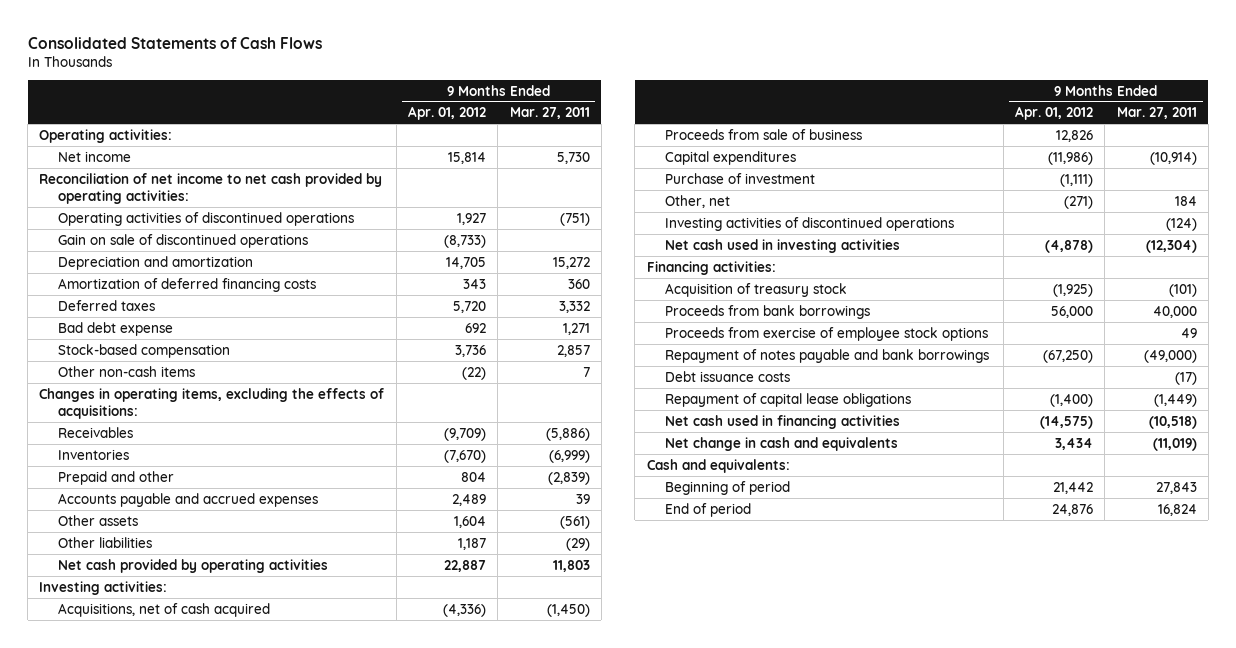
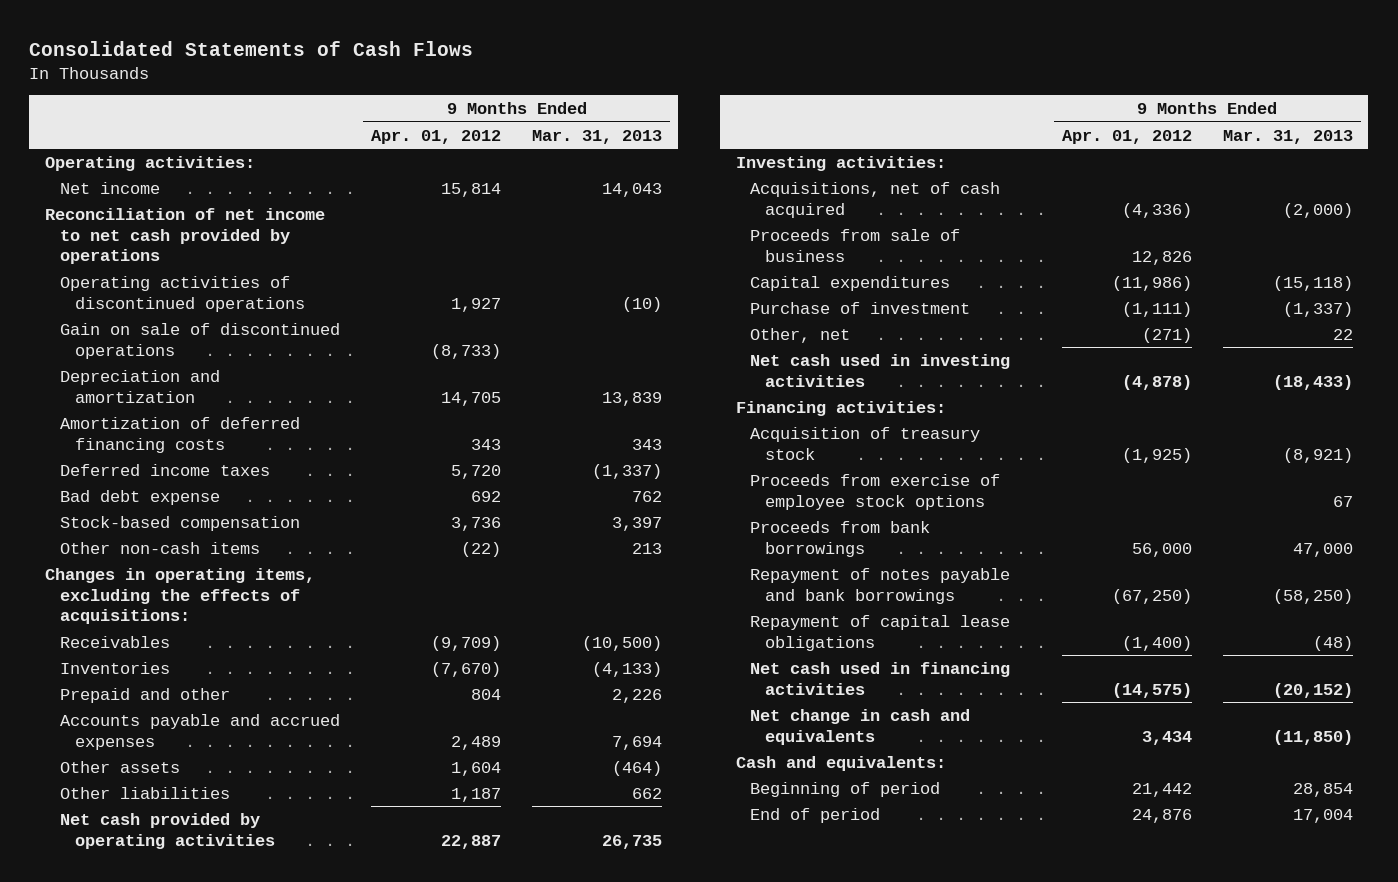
- | 9 Months Ended Apr. 01, 2012 | 9 Months Ended Mar. 27, 2011
+ | 9 Months Ended Apr. 01, 2012 | 9 Months Ended Mar. 31, 2013
- Reconciliation of net income to net cash provided by operating activities:
+ Reconciliation of net income to net cash provided by operations
- Deferred taxes | 5,720 | 3,332
+ Deferred income taxes | 5,720 | (1,337)
- Investing activities of discontinued operations | | (124)
moved down: Proceeds from bank borrowings | 56,000 | 47,000
- Debt issuance costs | | (17)

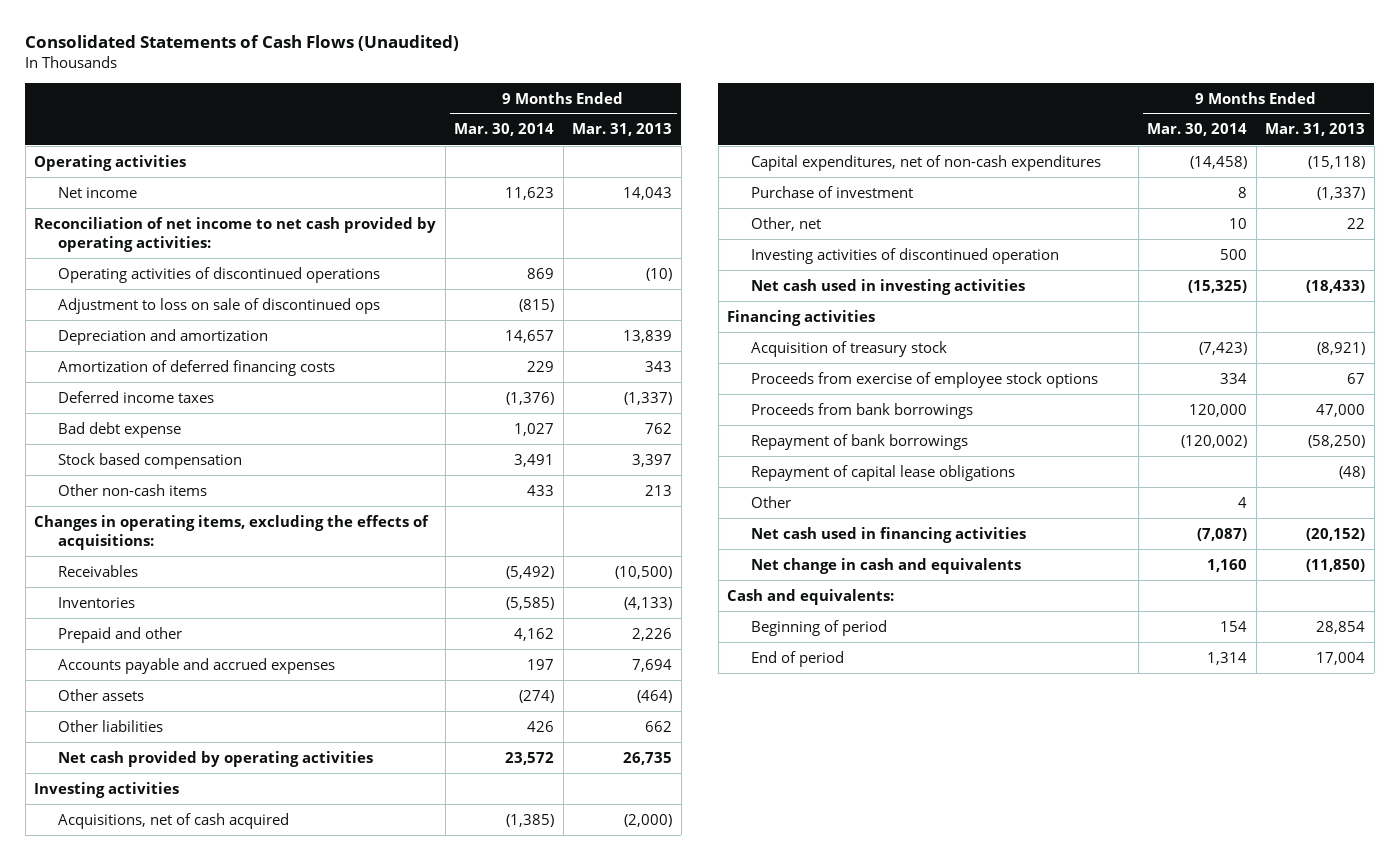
- Consolidated Statements of Cash Flows
+ Consolidated Statements of Cash Flows (Unaudited)
- | 9 Months Ended Apr. 01, 2012 | 9 Months Ended Mar. 31, 2013
+ | 9 Months Ended Mar. 30, 2014 | 9 Months Ended Mar. 31, 2013
- Operating activities:
+ Operating activities
- Reconciliation of net income to net cash provided by operations
+ Reconciliation of net income to net cash provided by operating activities:
- Gain on sale of discontinued operations | (8,733) |
+ Adjustment to loss on sale of discontinued ops | (815) |
- Stock-based compensation | 3,736 | 3,397
+ Stock based compensation | 3,491 | 3,397
- Investing activities:
+ Investing activities
- Proceeds from sale of business | 12,826 |
- Capital expenditures | (11,986) | (15,118)
+ Capital expenditures, net of non-cash expenditures | (14,458) | (15,118)
+ Investing activities of discontinued operation | 500 |
- Financing activities:
+ Financing activities
- Repayment of notes payable and bank borrowings | (67,250) | (58,250)
+ Repayment of bank borrowings | (120,002) | (58,250)
+ Other | 4 |

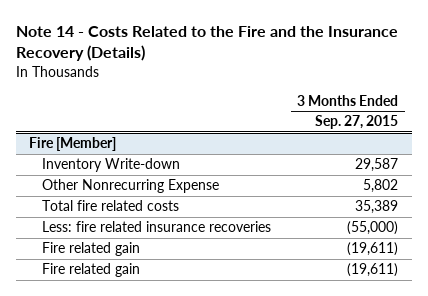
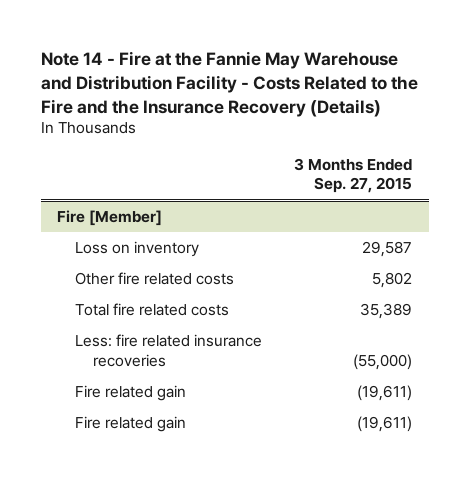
- Note 14 - Costs Related to the Fire and the Insurance Recovery (Details)
+ Note 14 - Fire at the Fannie May Warehouse and Distribution Facility - Costs Related to the Fire and the Insurance Recovery (Details)
@ Fire [Member]
- Inventory Write-down | 29,587
- Other Nonrecurring Expense | 5,802
+ Loss on inventory | 29,587
+ Other fire related costs | 5,802

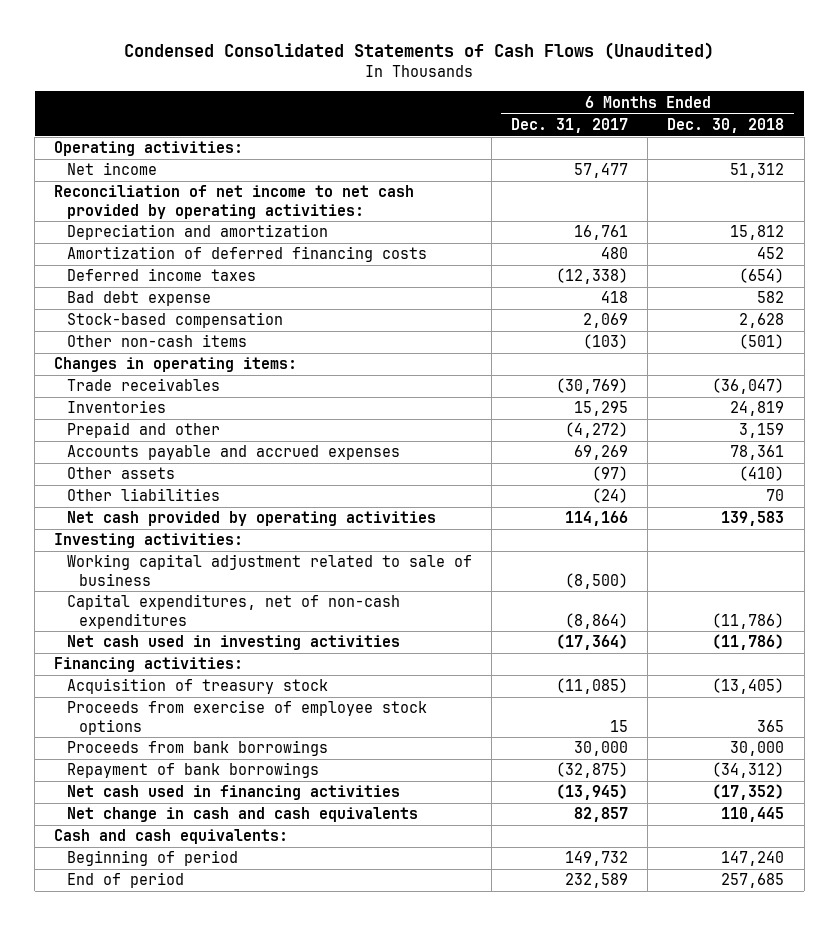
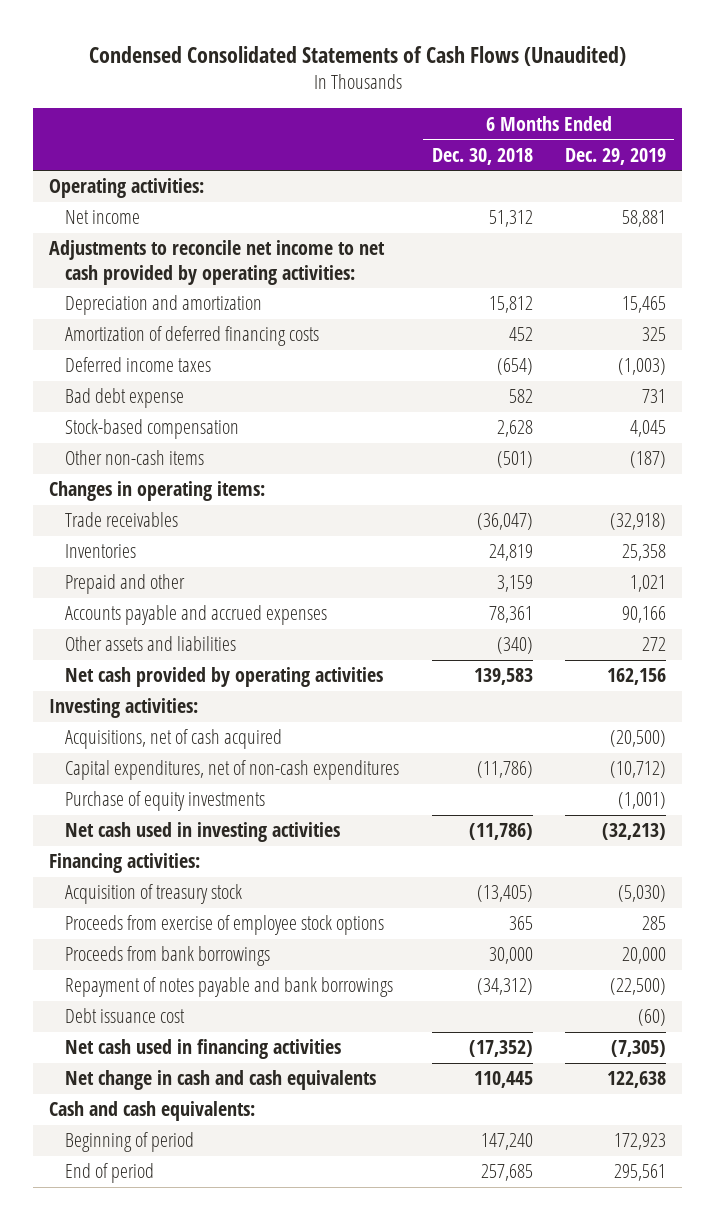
- | 6 Months Ended Dec. 31, 2017 | 6 Months Ended Dec. 30, 2018
+ | 6 Months Ended Dec. 30, 2018 | 6 Months Ended Dec. 29, 2019
- Reconciliation of net income to net cash provided by operating activities:
+ Adjustments to reconcile net income to net cash provided by operating activities:
- Other assets | (97) | (410)
- Other liabilities | (24) | 70
+ Other assets and liabilities | (340) | 272
- Working capital adjustment related to sale of business | (8,500) |
+ Acquisitions, net of cash acquired | | (20,500)
+ Purchase of equity investments | | (1,001)
- Repayment of bank borrowings | (32,875) | (34,312)
+ Repayment of notes payable and bank borrowings | (34,312) | (22,500)
+ Debt issuance cost | | (60)

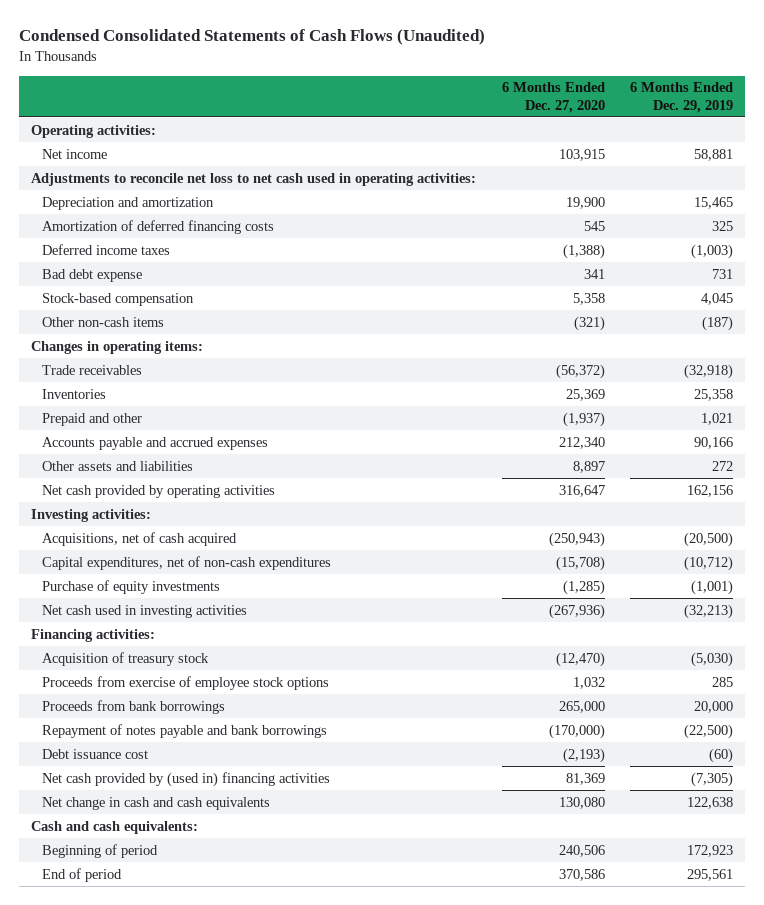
- | 6 Months Ended Dec. 30, 2018 | 6 Months Ended Dec. 29, 2019
+ | 6 Months Ended Dec. 27, 2020 | 6 Months Ended Dec. 29, 2019
- Adjustments to reconcile net income to net cash provided by operating activities:
+ Adjustments to reconcile net loss to net cash used in operating activities:
- Net cash used in financing activities | (17,352) | (7,305)
+ Net cash provided by (used in) financing activities | 81,369 | (7,305)

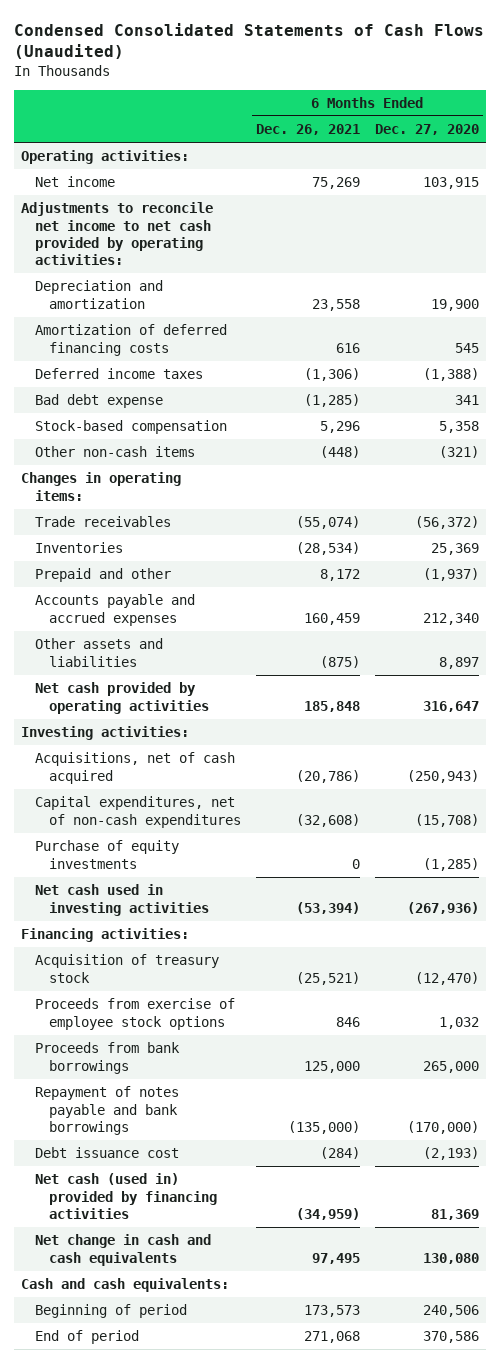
- | 6 Months Ended Dec. 27, 2020 | 6 Months Ended Dec. 29, 2019
+ | 6 Months Ended Dec. 26, 2021 | 6 Months Ended Dec. 27, 2020
- Adjustments to reconcile net loss to net cash used in operating activities:
+ Adjustments to reconcile net income to net cash provided by operating activities:
- Net cash provided by (used in) financing activities | 81,369 | (7,305)
+ Net cash (used in) provided by financing activities | (34,959) | 81,369

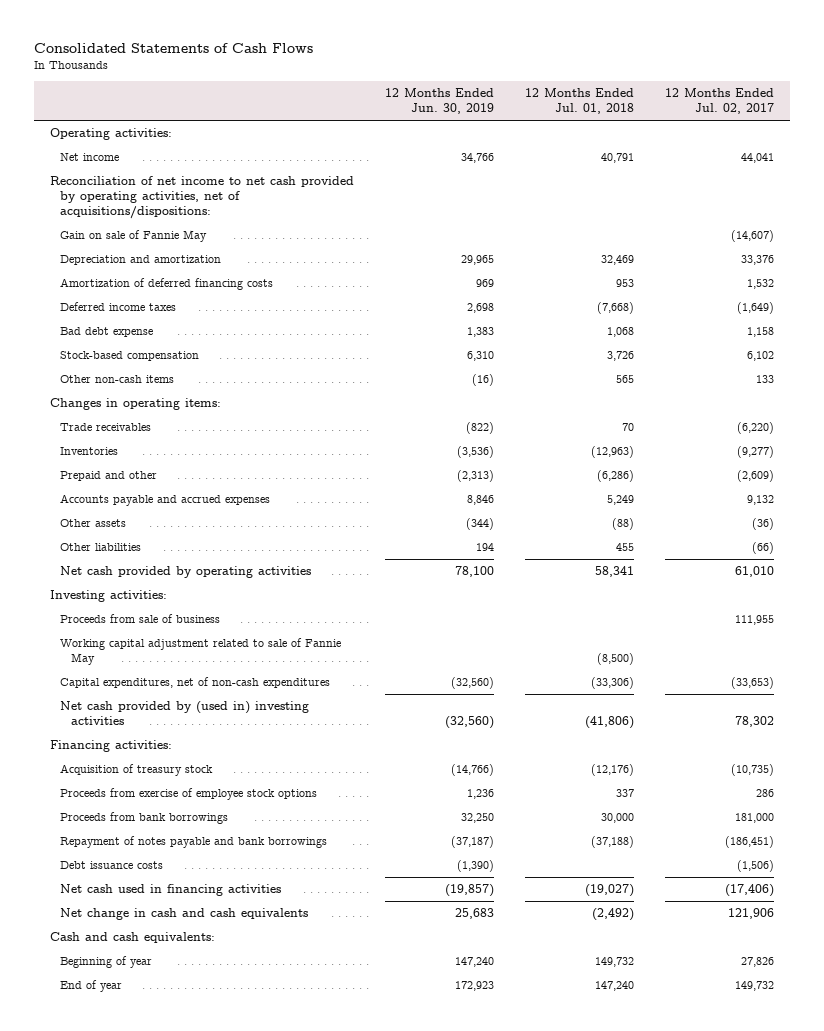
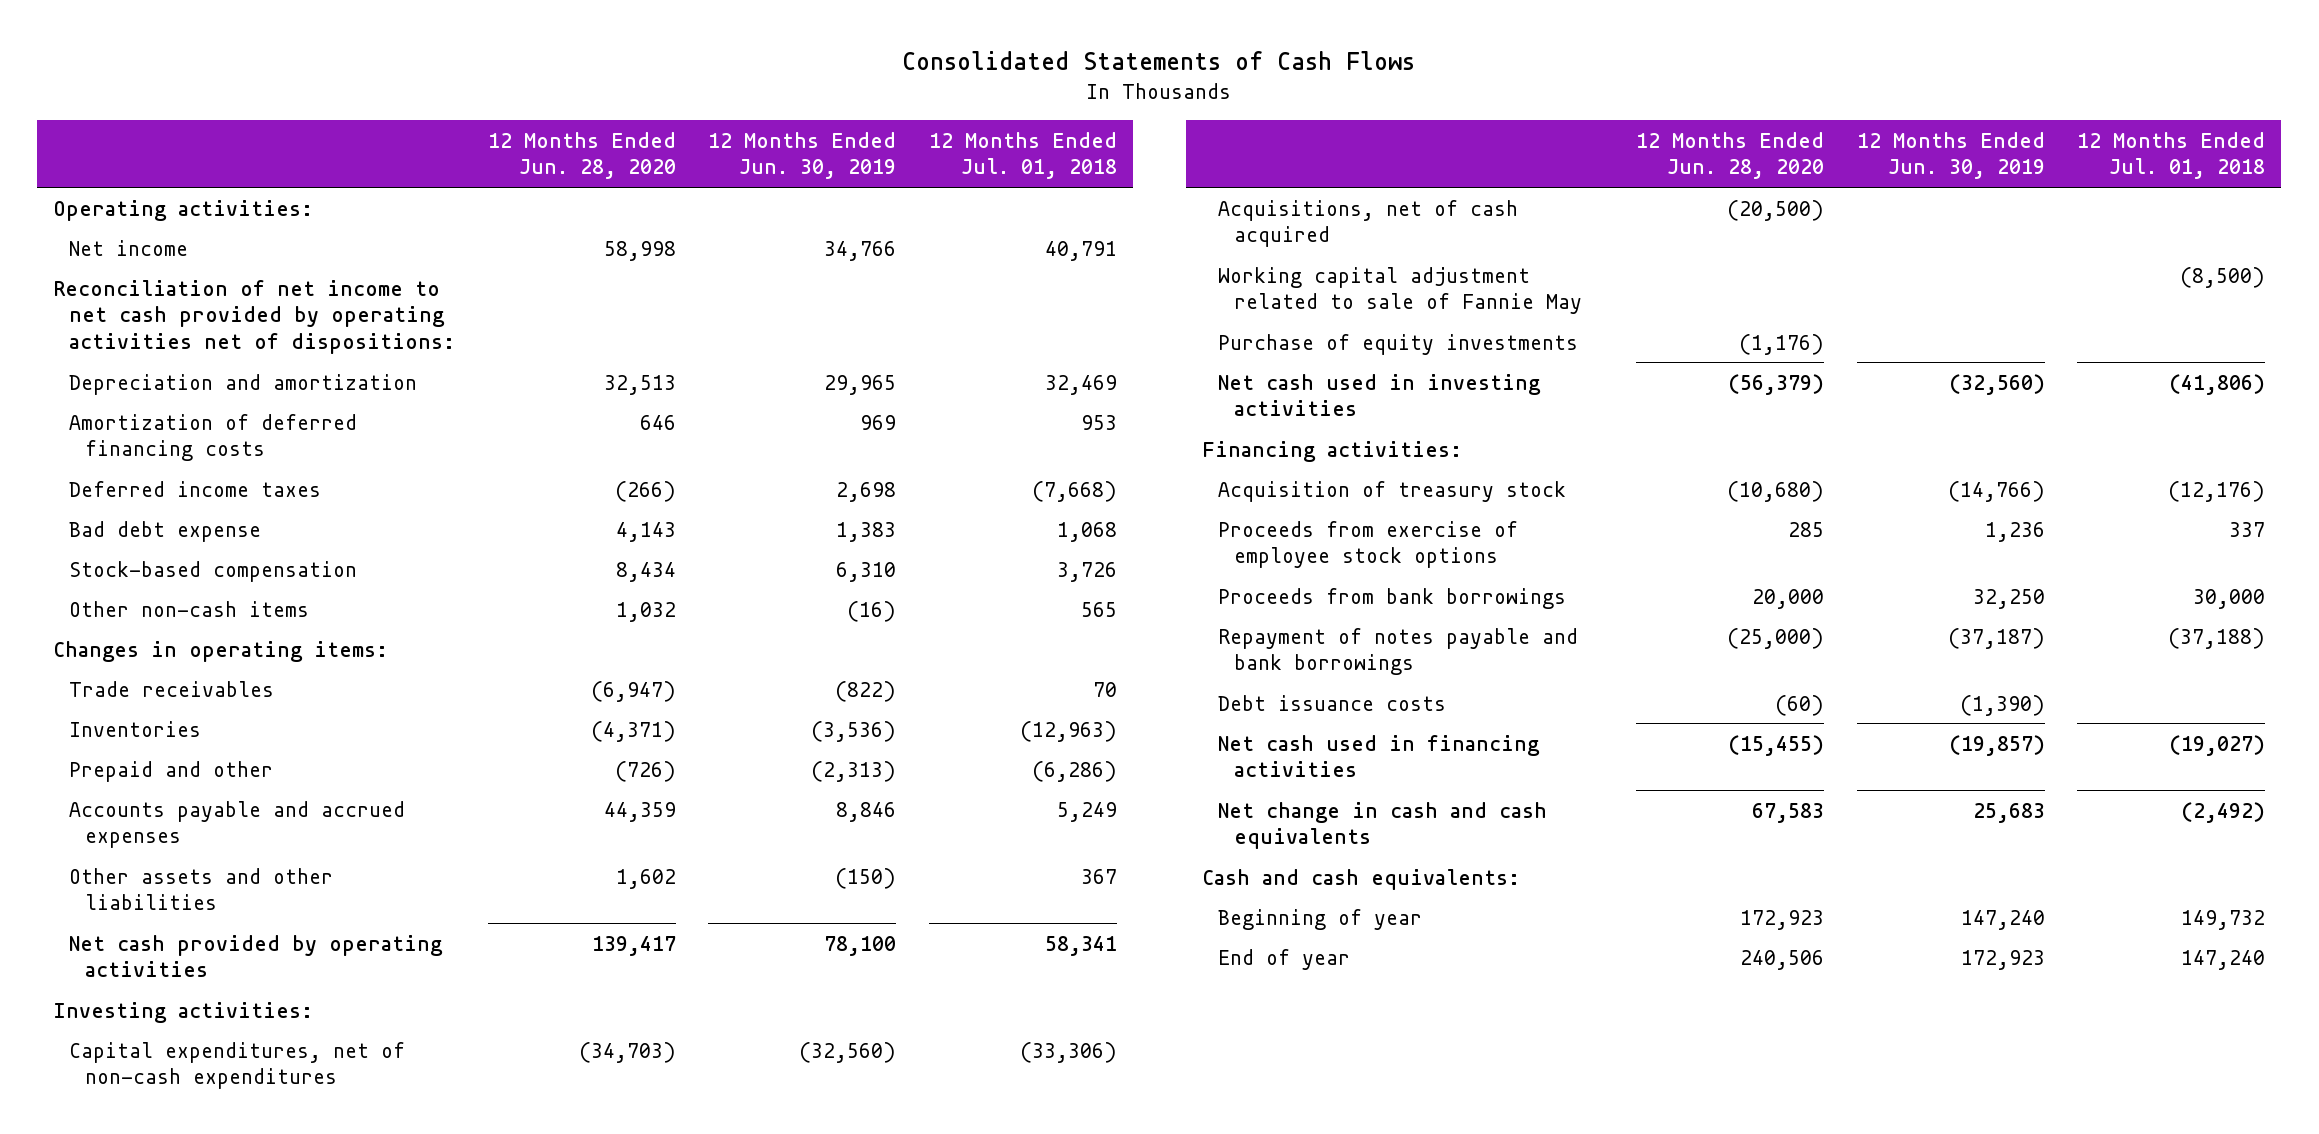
- | 12 Months Ended Jun. 30, 2019 | 12 Months Ended Jul. 01, 2018 | 12 Months Ended Jul. 02, 2017
+ | 12 Months Ended Jun. 28, 2020 | 12 Months Ended Jun. 30, 2019 | 12 Months Ended Jul. 01, 2018
- Reconciliation of net income to net cash provided by operating activities, net of acquisitions/dispositions:
- Gain on sale of Fannie May | | | (14,607)
+ Reconciliation of net income to net cash provided by operating activities net of dispositions:
- Other assets | (344) | (88) | (36)
- Other liabilities | 194 | 455 | (66)
+ Other assets and other liabilities | 1,602 | (150) | 367
- Proceeds from sale of business | | | 111,955
- Net cash provided by (used in) investing activities | (32,560) | (41,806) | 78,302
+ Acquisitions, net of cash acquired | (20,500) | |
moved down: Working capital adjustment related to sale of Fannie May | | | (8,500)
+ Purchase of equity investments | (1,176) | |
+ Net cash used in investing activities | (56,379) | (32,560) | (41,806)

